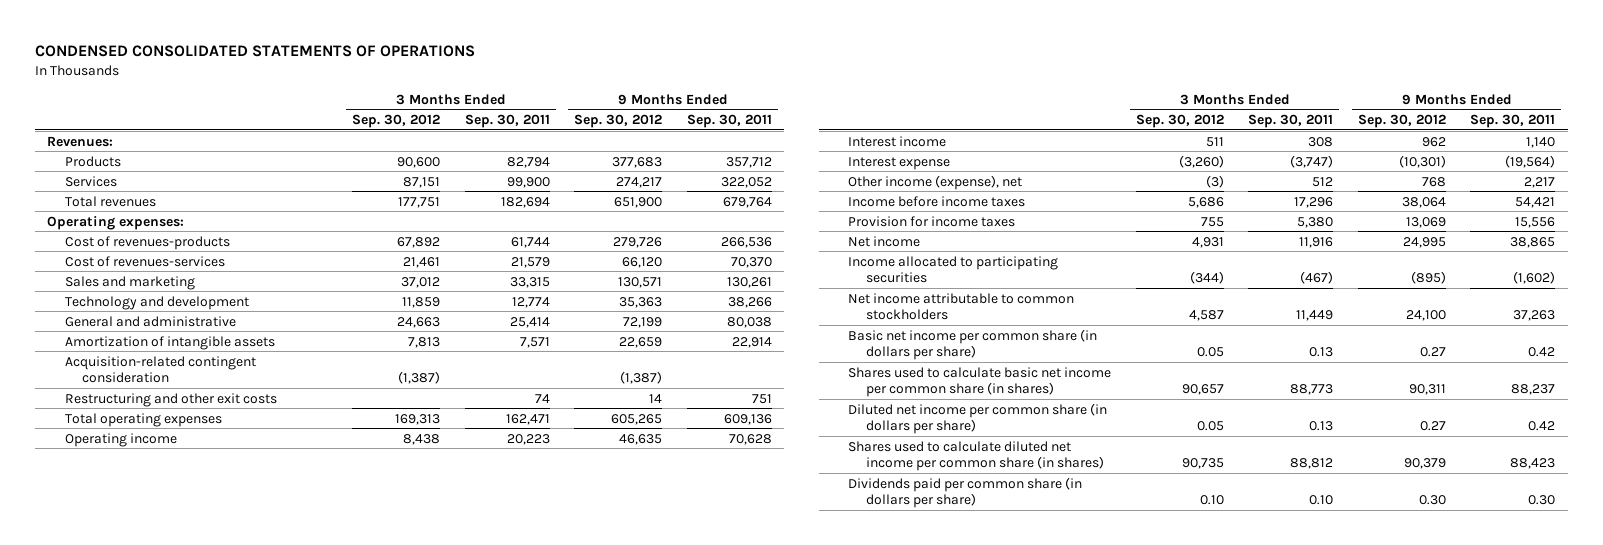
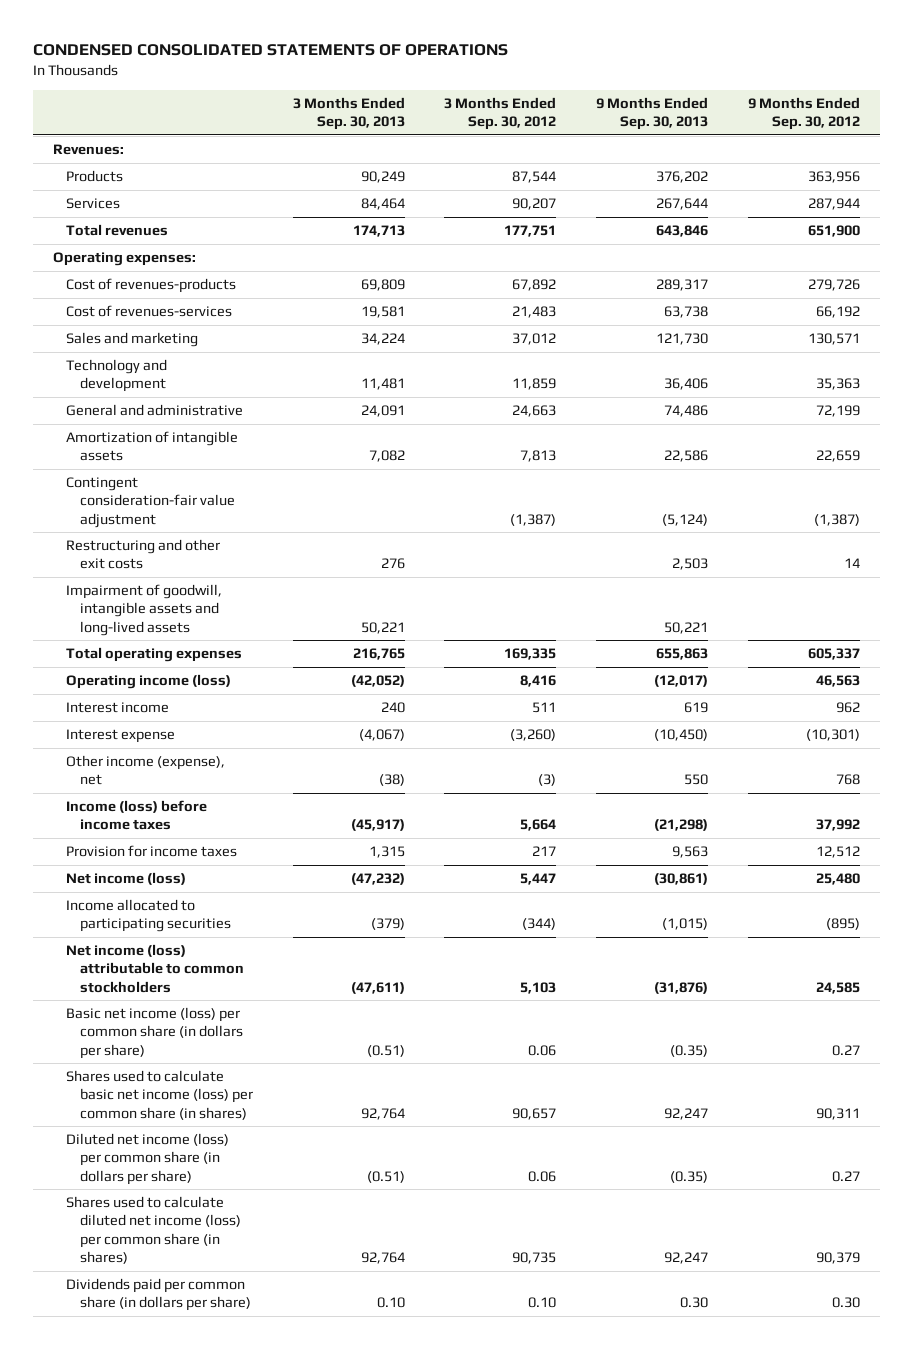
- | 3 Months Ended Sep. 30, 2012 | 3 Months Ended Sep. 30, 2011 | 9 Months Ended Sep. 30, 2012 | 9 Months Ended Sep. 30, 2011
+ | 3 Months Ended Sep. 30, 2013 | 3 Months Ended Sep. 30, 2012 | 9 Months Ended Sep. 30, 2013 | 9 Months Ended Sep. 30, 2012
- Products | 90,600 | 82,794 | 377,683 | 357,712
- Services | 87,151 | 99,900 | 274,217 | 322,052
+ Products | 90,249 | 87,544 | 376,202 | 363,956
+ Services | 84,464 | 90,207 | 267,644 | 287,944
- Cost of revenues-services | 21,461 | 21,579 | 66,120 | 70,370
+ Cost of revenues-services | 19,581 | 21,483 | 63,738 | 66,192
- Acquisition-related contingent consideration | (1,387) | | (1,387) |
+ Contingent consideration-fair value adjustment | | (1,387) | (5,124) | (1,387)
- Total operating expenses | 169,313 | 162,471 | 605,265 | 609,136
- Operating income | 8,438 | 20,223 | 46,635 | 70,628
+ Impairment of goodwill, intangible assets and long-lived assets | 50,221 | | 50,221 |
+ Total operating expenses | 216,765 | 169,335 | 655,863 | 605,337
+ Operating income (loss) | (42,052) | 8,416 | (12,017) | 46,563
- Income before income taxes | 5,686 | 17,296 | 38,064 | 54,421
- Provision for income taxes | 755 | 5,380 | 13,069 | 15,556
- Net income | 4,931 | 11,916 | 24,995 | 38,865
+ Income (loss) before income taxes | (45,917) | 5,664 | (21,298) | 37,992
+ Provision for income taxes | 1,315 | 217 | 9,563 | 12,512
+ Net income (loss) | (47,232) | 5,447 | (30,861) | 25,480
- Net income attributable to common stockholders | 4,587 | 11,449 | 24,100 | 37,263
- Basic net income per common share (in dollars per share) | 0.05 | 0.13 | 0.27 | 0.42
- Shares used to calculate basic net income per common share (in shares) | 90,657 | 88,773 | 90,311 | 88,237
- Diluted net income per common share (in dollars per share) | 0.05 | 0.13 | 0.27 | 0.42
- Shares used to calculate diluted net income per common share (in shares) | 90,735 | 88,812 | 90,379 | 88,423
+ Net income (loss) attributable to common stockholders | (47,611) | 5,103 | (31,876) | 24,585
+ Basic net income (loss) per common share (in dollars per share) | (0.51) | 0.06 | (0.35) | 0.27
+ Shares used to calculate basic net income (loss) per common share (in shares) | 92,764 | 90,657 | 92,247 | 90,311
+ Diluted net income (loss) per common share (in dollars per share) | (0.51) | 0.06 | (0.35) | 0.27
+ Shares used to calculate diluted net income (loss) per common share (in shares) | 92,764 | 90,735 | 92,247 | 90,379

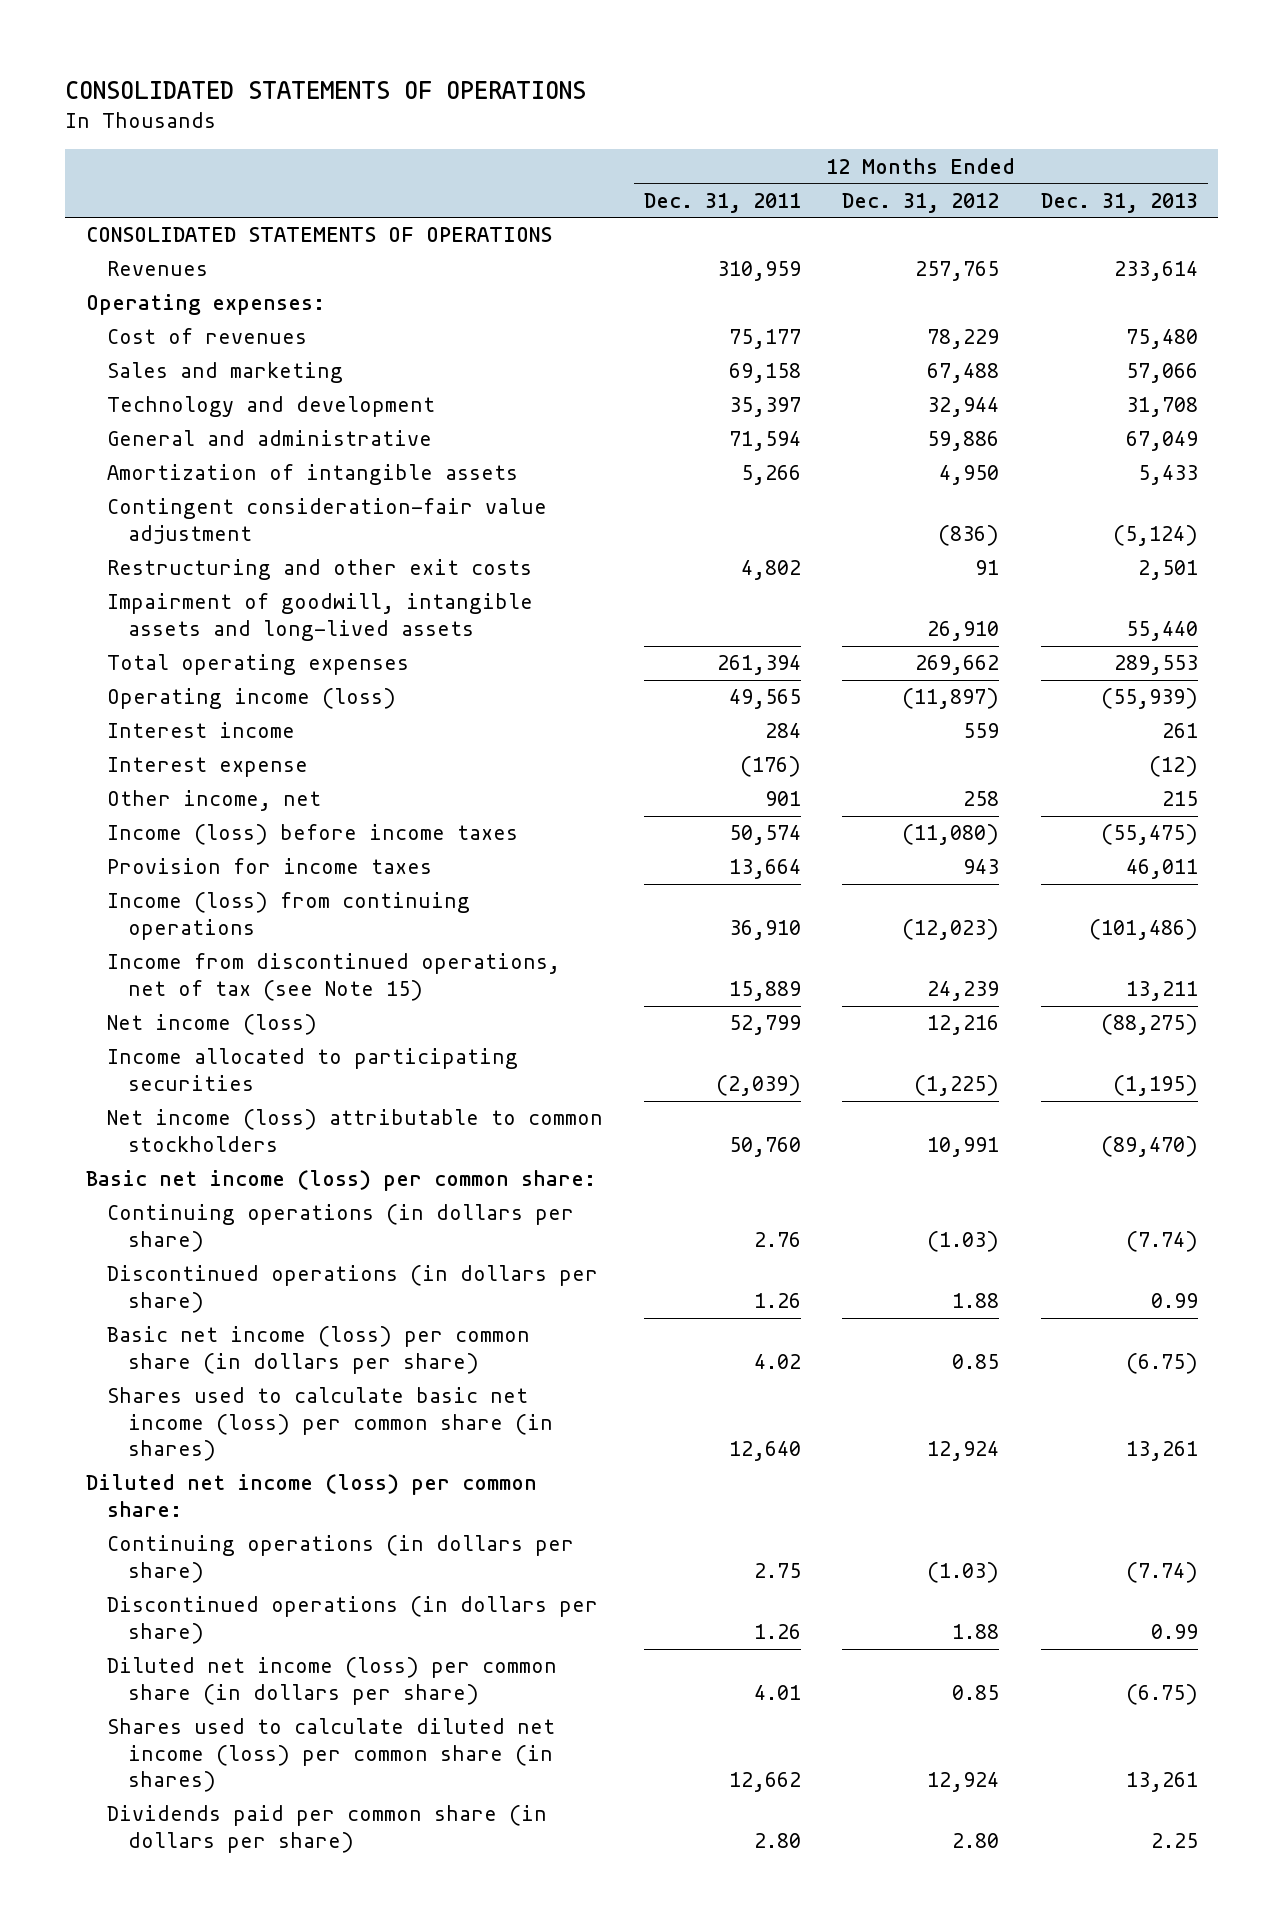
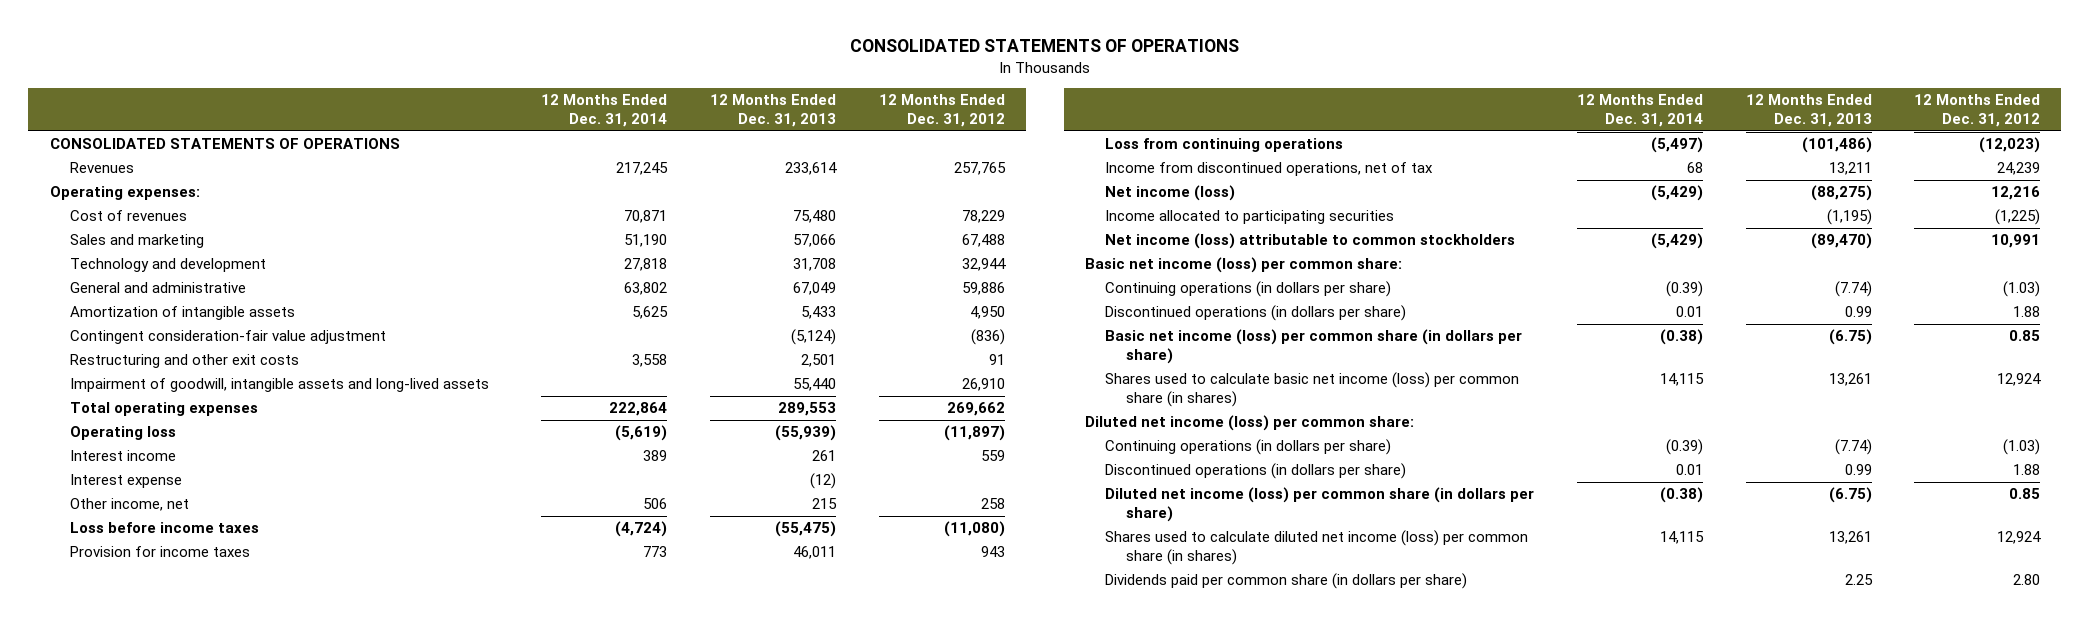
- | 12 Months Ended Dec. 31, 2011 | 12 Months Ended Dec. 31, 2012 | 12 Months Ended Dec. 31, 2013
+ | 12 Months Ended Dec. 31, 2014 | 12 Months Ended Dec. 31, 2013 | 12 Months Ended Dec. 31, 2012
- Operating income (loss) | 49,565 | (11,897) | (55,939)
+ Operating loss | (5,619) | (55,939) | (11,897)
- Income (loss) before income taxes | 50,574 | (11,080) | (55,475)
+ Loss before income taxes | (4,724) | (55,475) | (11,080)
- Income (loss) from continuing operations | 36,910 | (12,023) | (101,486)
- Income from discontinued operations, net of tax (see Note 15) | 15,889 | 24,239 | 13,211
+ Loss from continuing operations | (5,497) | (101,486) | (12,023)
+ Income from discontinued operations, net of tax | 68 | 13,211 | 24,239

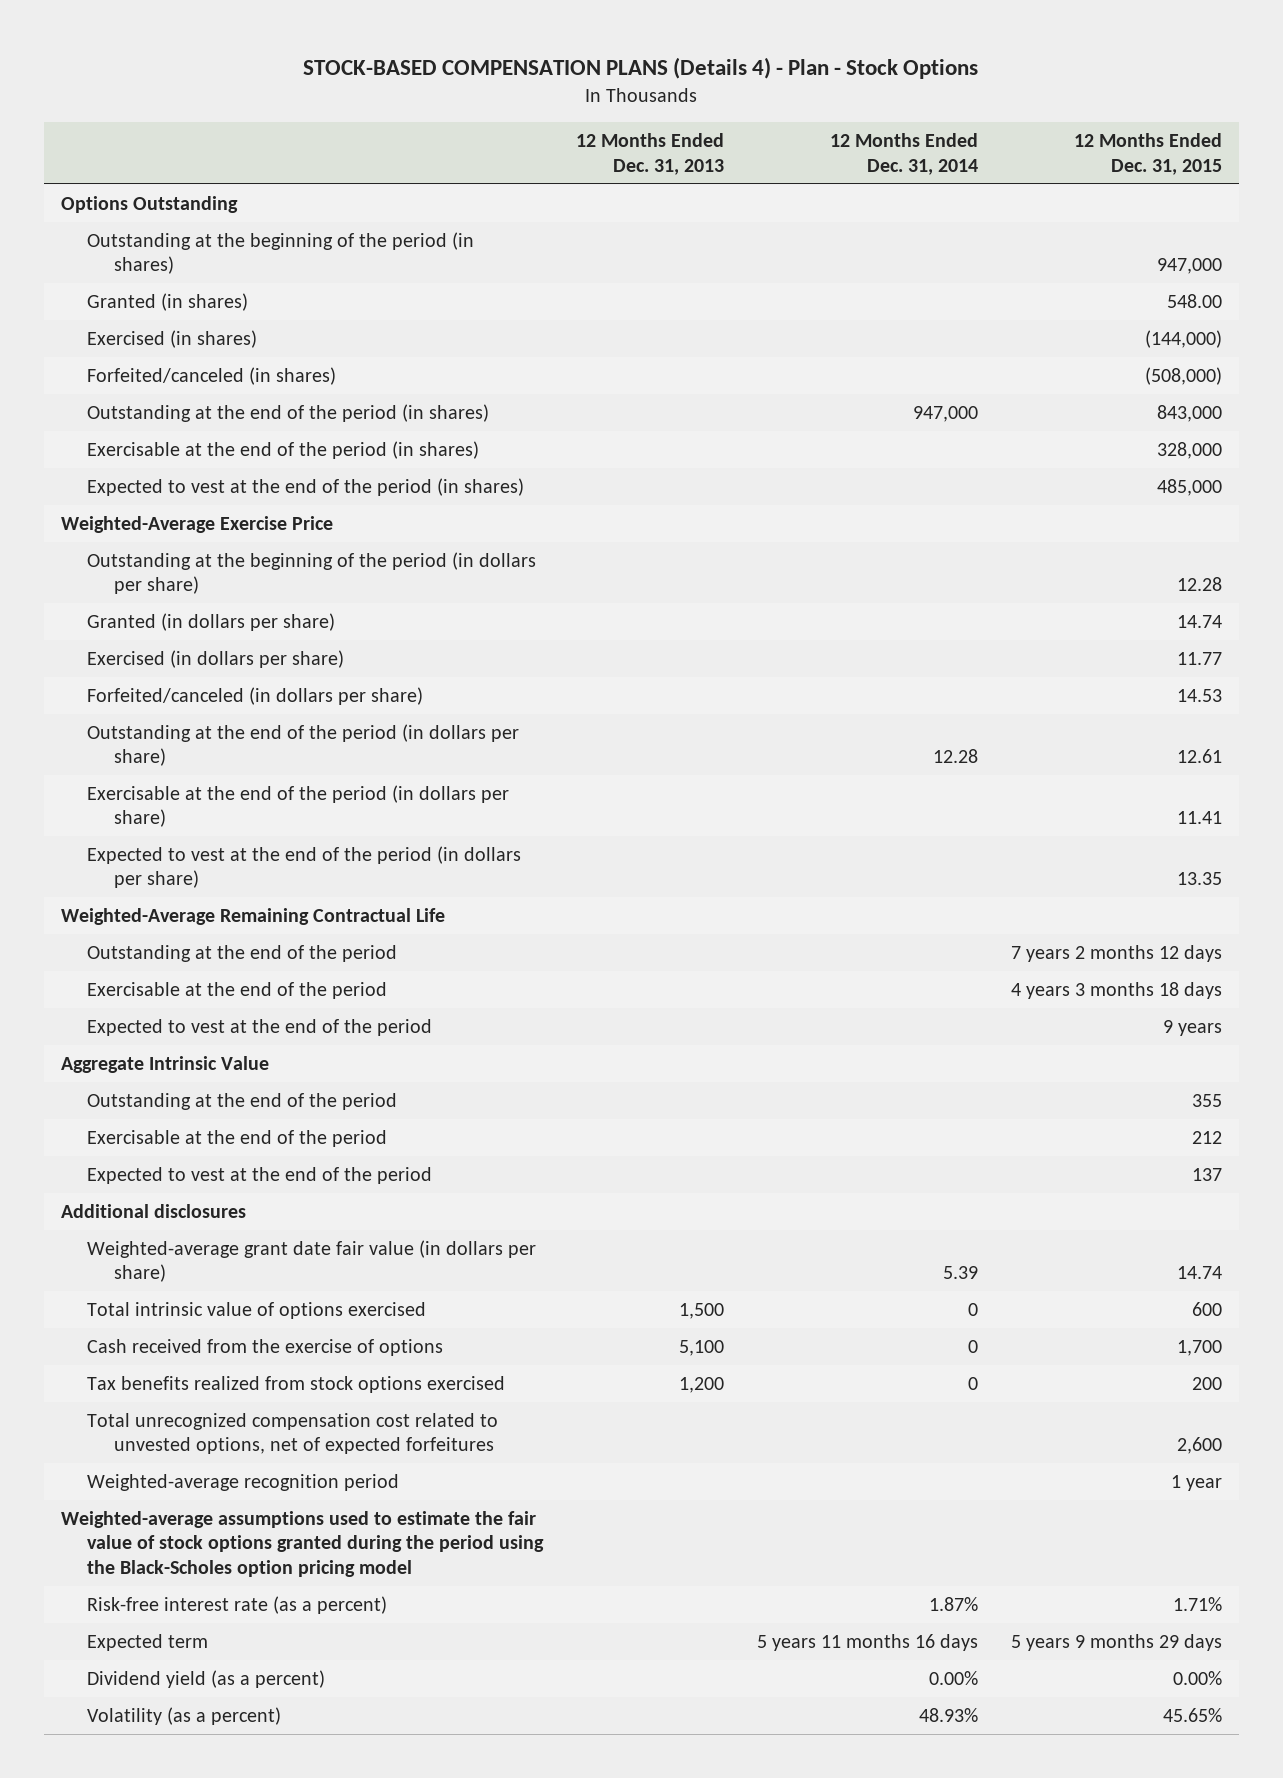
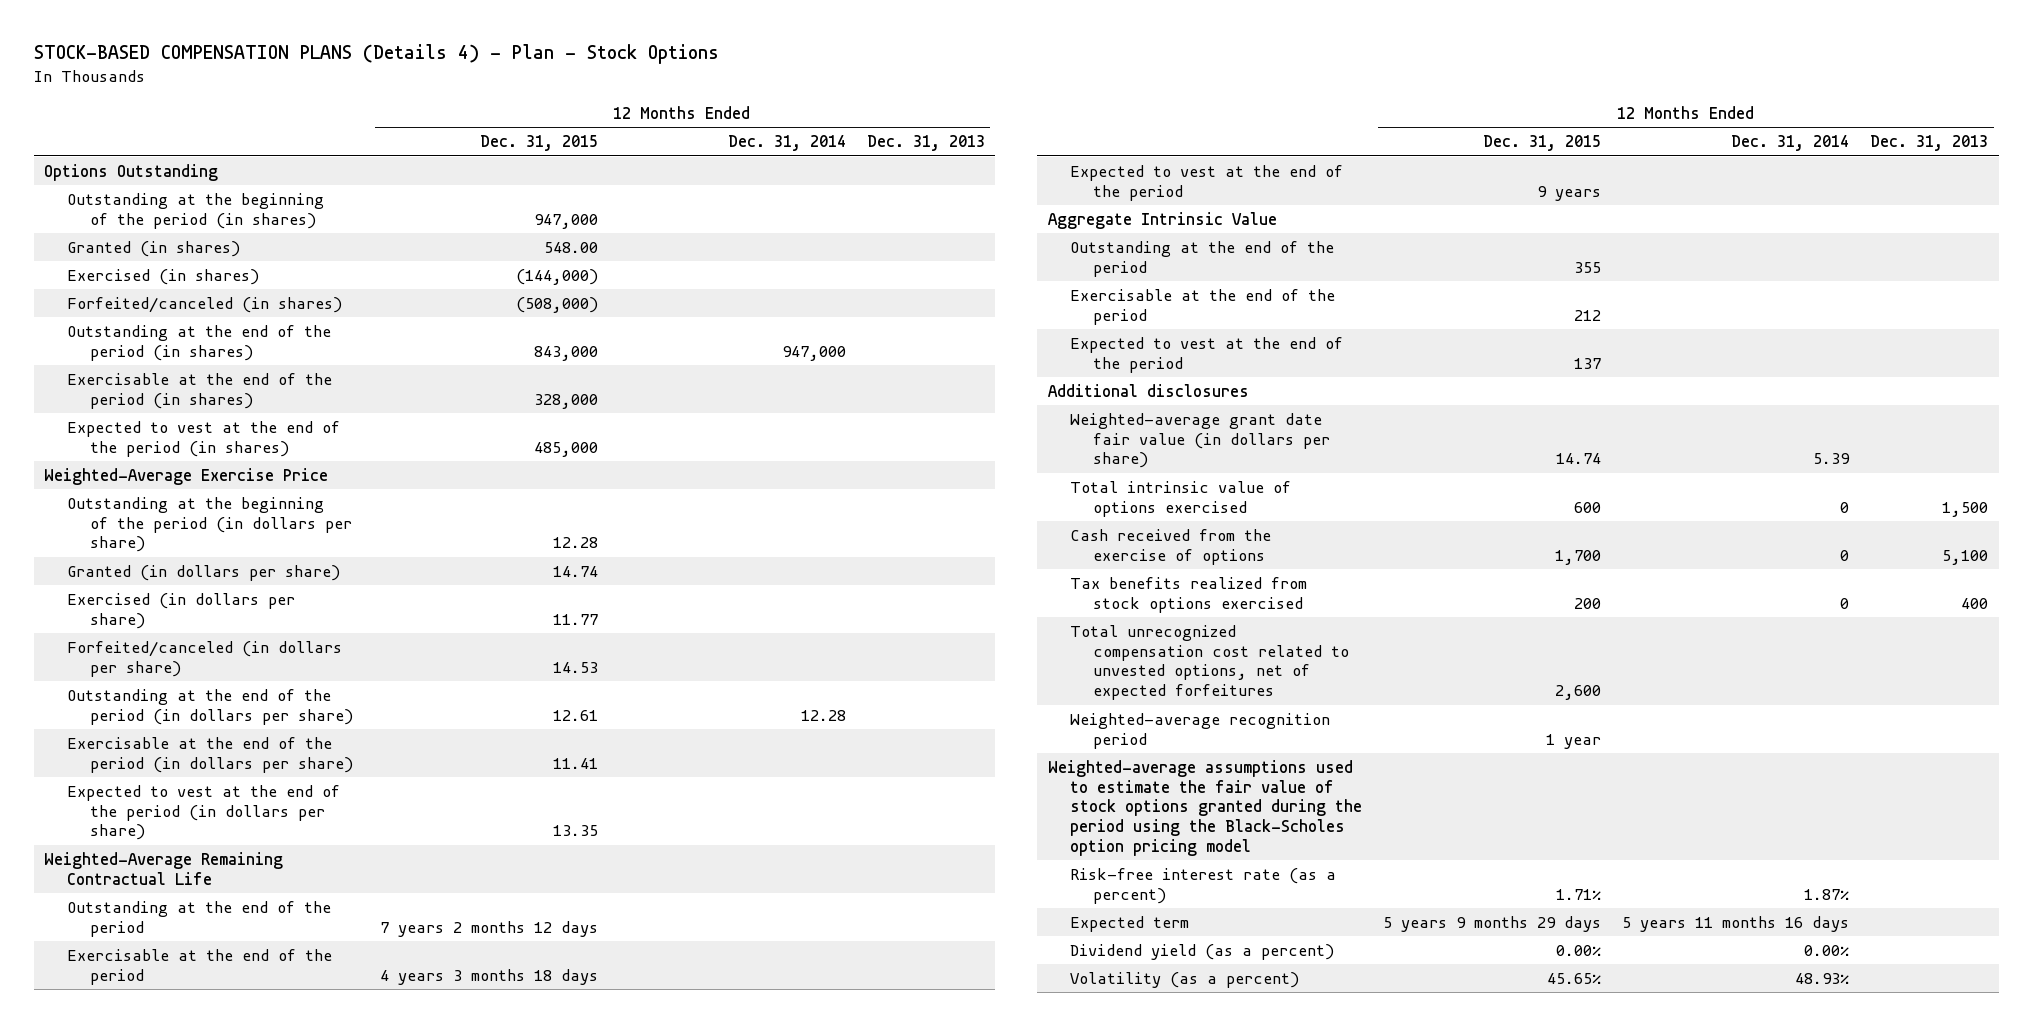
- | 12 Months Ended Dec. 31, 2013 | 12 Months Ended Dec. 31, 2014 | 12 Months Ended Dec. 31, 2015
+ | 12 Months Ended Dec. 31, 2015 | 12 Months Ended Dec. 31, 2014 | 12 Months Ended Dec. 31, 2013
- Tax benefits realized from stock options exercised | 1,200 | 0 | 200
+ Tax benefits realized from stock options exercised | 200 | 0 | 400

